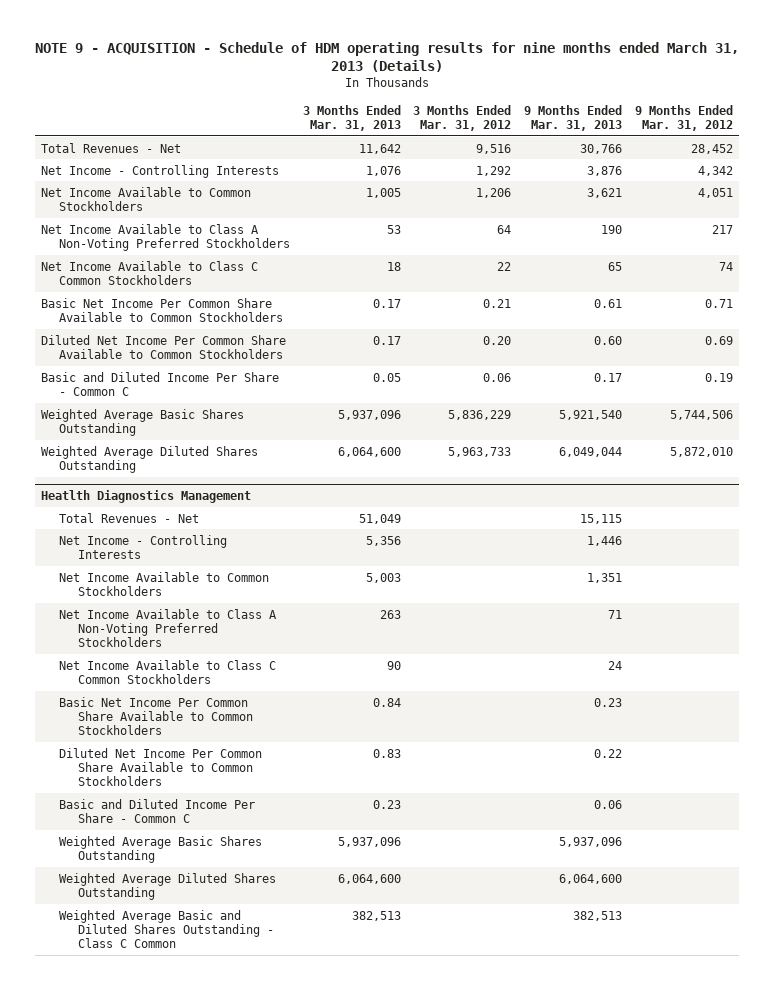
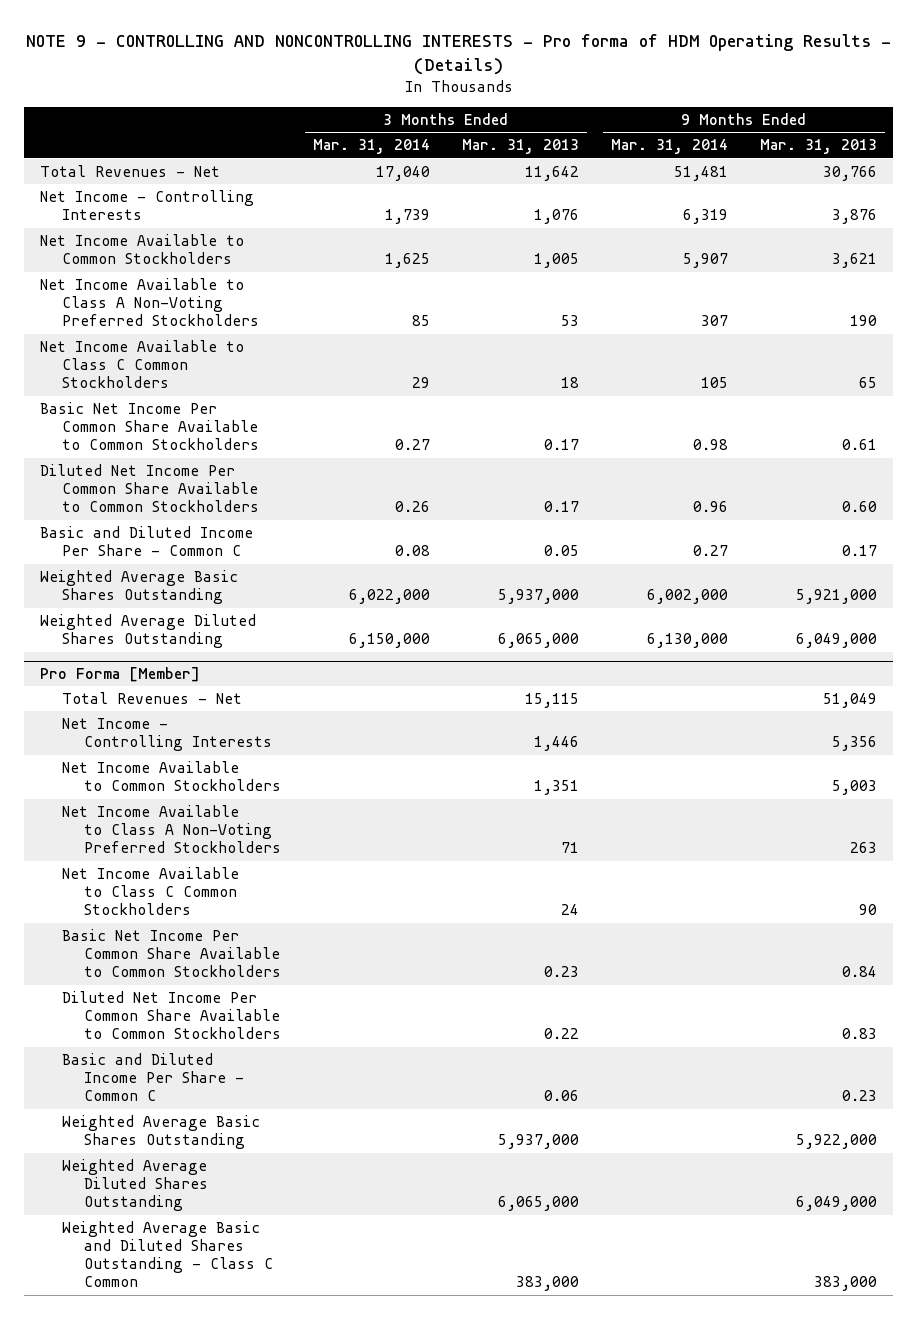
- NOTE 9 - ACQUISITION - Schedule of HDM operating results for nine months ended March 31, 2013 (Details)
+ NOTE 9 - CONTROLLING AND NONCONTROLLING INTERESTS - Pro forma of HDM Operating Results - (Details)
- | 3 Months Ended Mar. 31, 2013 | 3 Months Ended Mar. 31, 2012 | 9 Months Ended Mar. 31, 2013 | 9 Months Ended Mar. 31, 2012
+ | 3 Months Ended Mar. 31, 2014 | 3 Months Ended Mar. 31, 2013 | 9 Months Ended Mar. 31, 2014 | 9 Months Ended Mar. 31, 2013
- Weighted Average Basic Shares Outstanding | 5,937,096 | 5,836,229 | 5,921,540 | 5,744,506
- Weighted Average Diluted Shares Outstanding | 6,064,600 | 5,963,733 | 6,049,044 | 5,872,010
- Heatlth Diagnostics Management
- Total Revenues - Net | 51,049 | | 15,115 |
- Net Income - Controlling Interests | 5,356 | | 1,446 |
- Net Income Available to Common Stockholders | 5,003 | | 1,351 |
- Net Income Available to Class A Non-Voting Preferred Stockholders | 263 | | 71 |
- Net Income Available to Class C Common Stockholders | 90 | | 24 |
- Basic Net Income Per Common Share Available to Common Stockholders | 0.84 | | 0.23 |
- Diluted Net Income Per Common Share Available to Common Stockholders | 0.83 | | 0.22 |
- Basic and Diluted Income Per Share - Common C | 0.23 | | 0.06 |
- Weighted Average Basic Shares Outstanding | 5,937,096 | | 5,937,096 |
- Weighted Average Diluted Shares Outstanding | 6,064,600 | | 6,064,600 |
- Weighted Average Basic and Diluted Shares Outstanding - Class C Common | 382,513 | | 382,513 |
+ Weighted Average Basic Shares Outstanding | 6,022,000 | 5,937,000 | 6,002,000 | 5,921,000
+ Weighted Average Diluted Shares Outstanding | 6,150,000 | 6,065,000 | 6,130,000 | 6,049,000
+ Pro Forma [Member]
+ Total Revenues - Net | | 15,115 | | 51,049
+ Net Income - Controlling Interests | | 1,446 | | 5,356
+ Net Income Available to Common Stockholders | | 1,351 | | 5,003
+ Net Income Available to Class A Non-Voting Preferred Stockholders | | 71 | | 263
+ Net Income Available to Class C Common Stockholders | | 24 | | 90
+ Basic Net Income Per Common Share Available to Common Stockholders | | 0.23 | | 0.84
+ Diluted Net Income Per Common Share Available to Common Stockholders | | 0.22 | | 0.83
+ Basic and Diluted Income Per Share - Common C | | 0.06 | | 0.23
+ Weighted Average Basic Shares Outstanding | | 5,937,000 | | 5,922,000
+ Weighted Average Diluted Shares Outstanding | | 6,065,000 | | 6,049,000
+ Weighted Average Basic and Diluted Shares Outstanding - Class C Common | | 383,000 | | 383,000

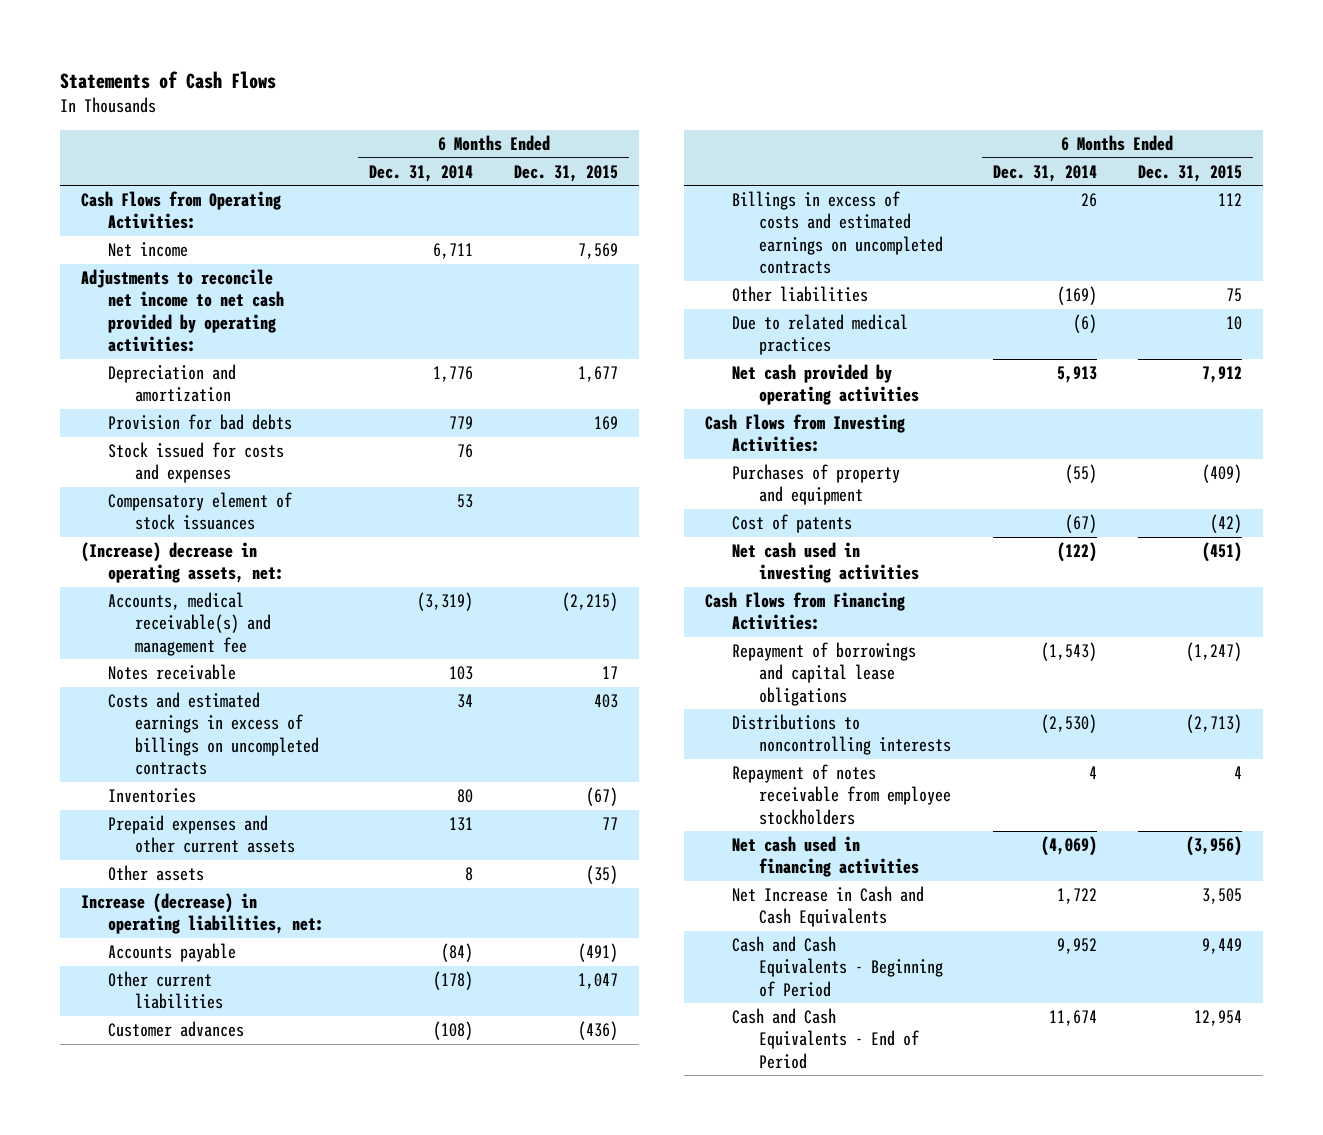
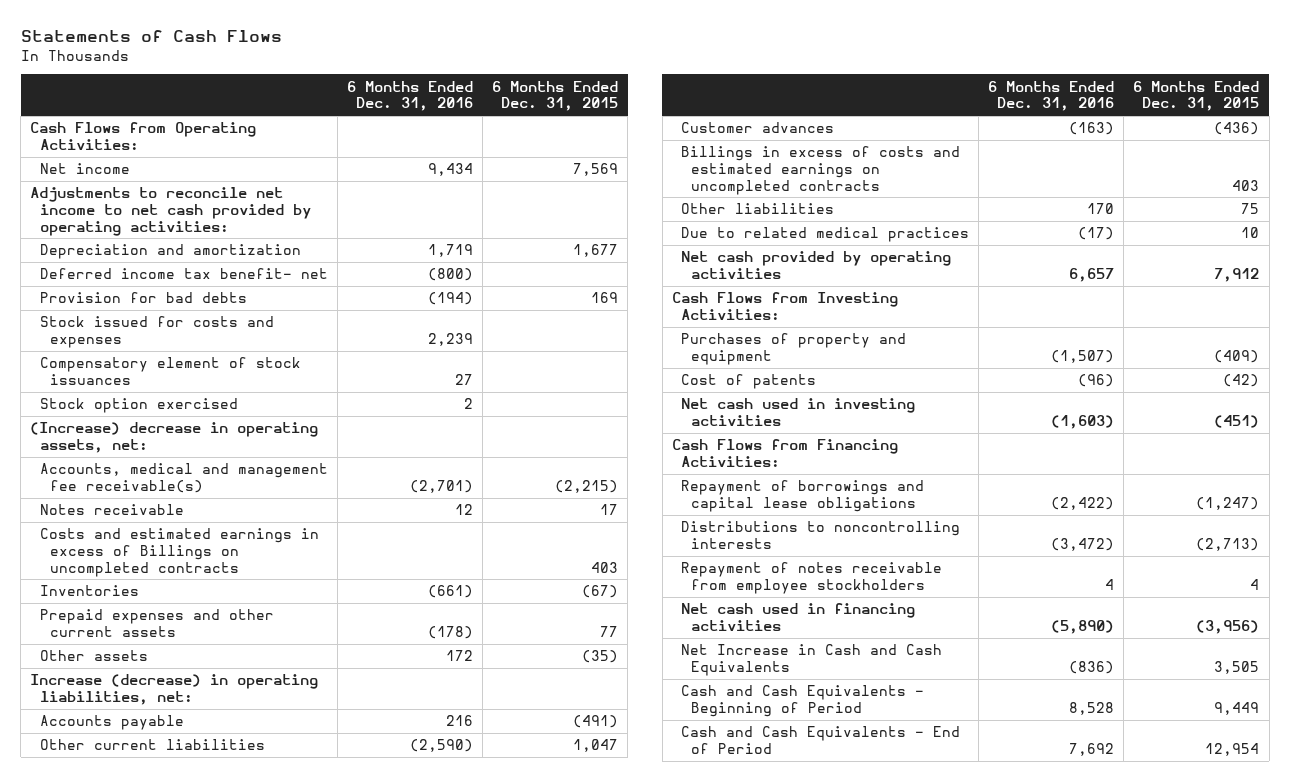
- | 6 Months Ended Dec. 31, 2014 | 6 Months Ended Dec. 31, 2015
+ | 6 Months Ended Dec. 31, 2016 | 6 Months Ended Dec. 31, 2015
+ Deferred income tax benefit- net | (800) |
+ Stock option exercised | 2 |
- Accounts, medical receivable(s) and management fee | (3,319) | (2,215)
+ Accounts, medical and management fee receivable(s) | (2,701) | (2,215)
- Costs and estimated earnings in excess of billings on uncompleted contracts | 34 | 403
+ Costs and estimated earnings in excess of Billings on uncompleted contracts | | 403
- Billings in excess of costs and estimated earnings on uncompleted contracts | 26 | 112
+ Billings in excess of costs and estimated earnings on uncompleted contracts | | 403

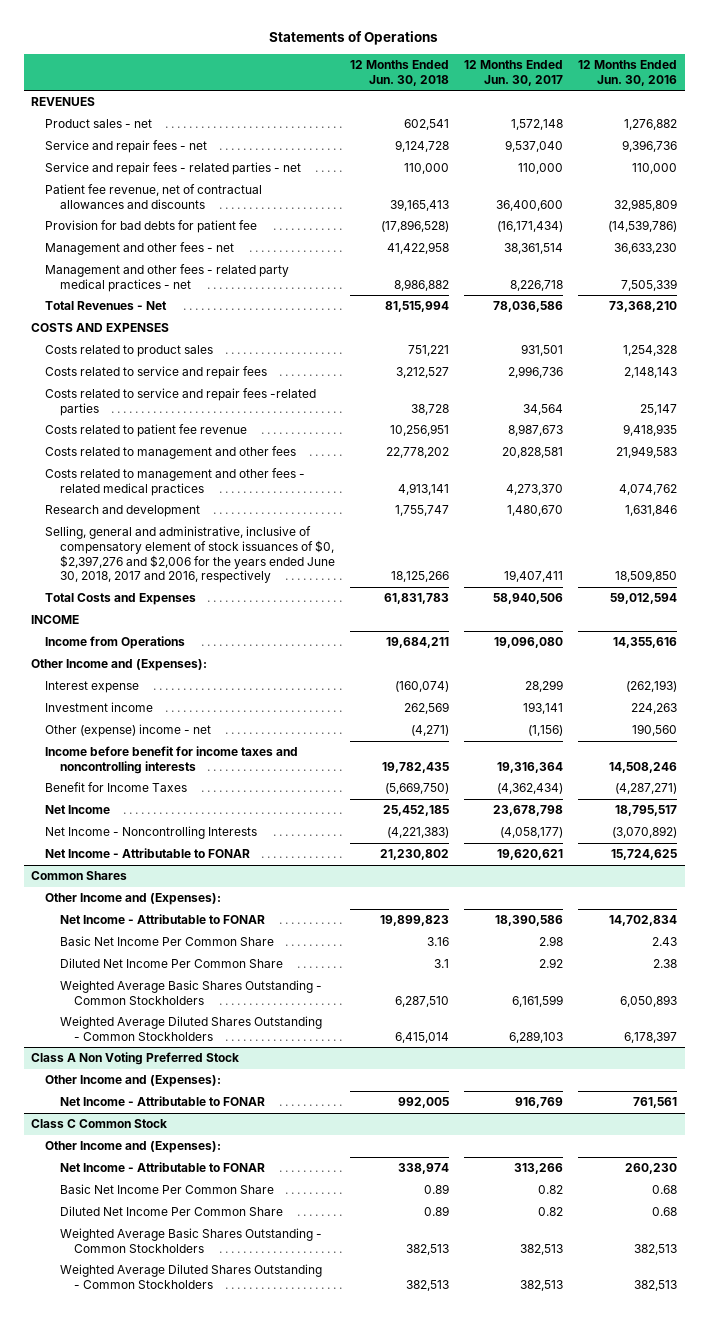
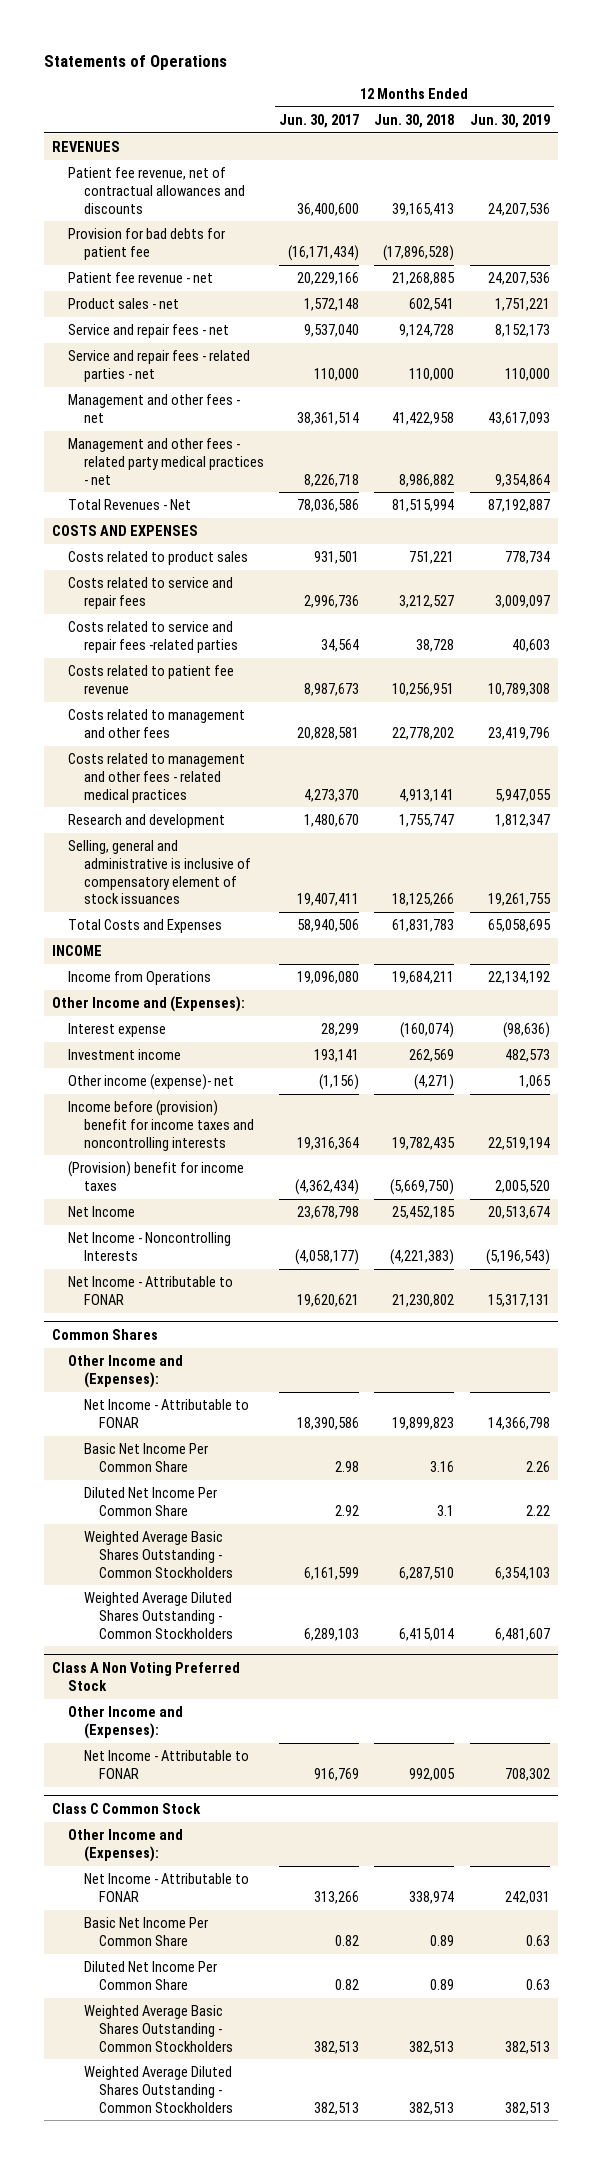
- | 12 Months Ended Jun. 30, 2018 | 12 Months Ended Jun. 30, 2017 | 12 Months Ended Jun. 30, 2016
+ | 12 Months Ended Jun. 30, 2017 | 12 Months Ended Jun. 30, 2018 | 12 Months Ended Jun. 30, 2019
moved up: Patient fee revenue, net of contractual allowances and discounts | 36,400,600 | 39,165,413 | 24,207,536
moved up: Provision for bad debts for patient fee | (16,171,434) | (17,896,528) |
+ Patient fee revenue - net | 20,229,166 | 21,268,885 | 24,207,536
- Selling, general and administrative, inclusive of compensatory element of stock issuances of $0, $2,397,276 and $2,006 for the years ended June 30, 2018, 2017 and 2016, respectively | 18,125,266 | 19,407,411 | 18,509,850
+ Selling, general and administrative is inclusive of compensatory element of stock issuances | 19,407,411 | 18,125,266 | 19,261,755
- Other (expense) income - net | (4,271) | (1,156) | 190,560
- Income before benefit for income taxes and noncontrolling interests | 19,782,435 | 19,316,364 | 14,508,246
- Benefit for Income Taxes | (5,669,750) | (4,362,434) | (4,287,271)
+ Other income (expense)- net | (1,156) | (4,271) | 1,065
+ Income before (provision) benefit for income taxes and noncontrolling interests | 19,316,364 | 19,782,435 | 22,519,194
+ (Provision) benefit for income taxes | (4,362,434) | (5,669,750) | 2,005,520

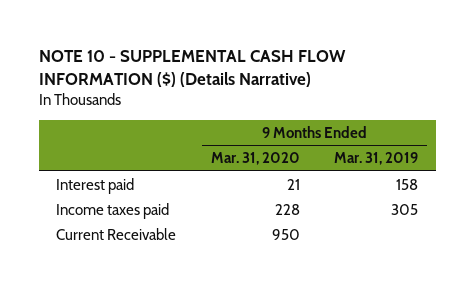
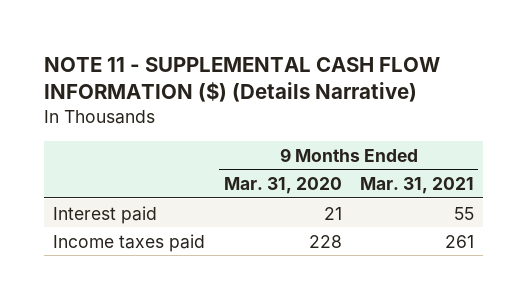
- NOTE 10 - SUPPLEMENTAL CASH FLOW INFORMATION ($) (Details Narrative)
+ NOTE 11 - SUPPLEMENTAL CASH FLOW INFORMATION ($) (Details Narrative)
- | 9 Months Ended Mar. 31, 2020 | 9 Months Ended Mar. 31, 2019
+ | 9 Months Ended Mar. 31, 2020 | 9 Months Ended Mar. 31, 2021
- Current Receivable | 950 |

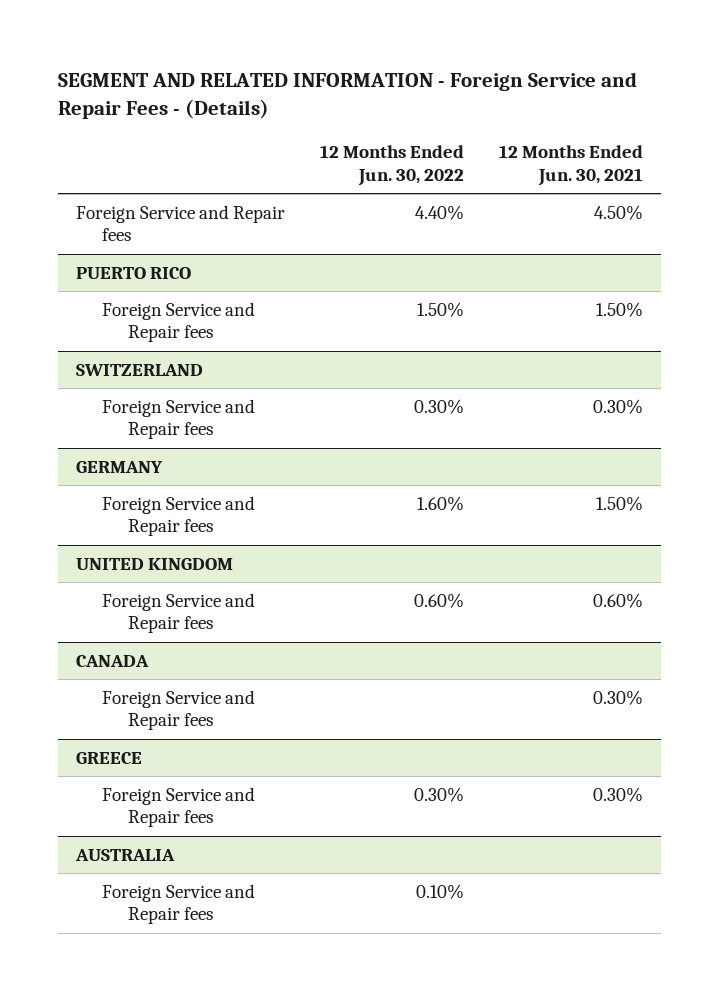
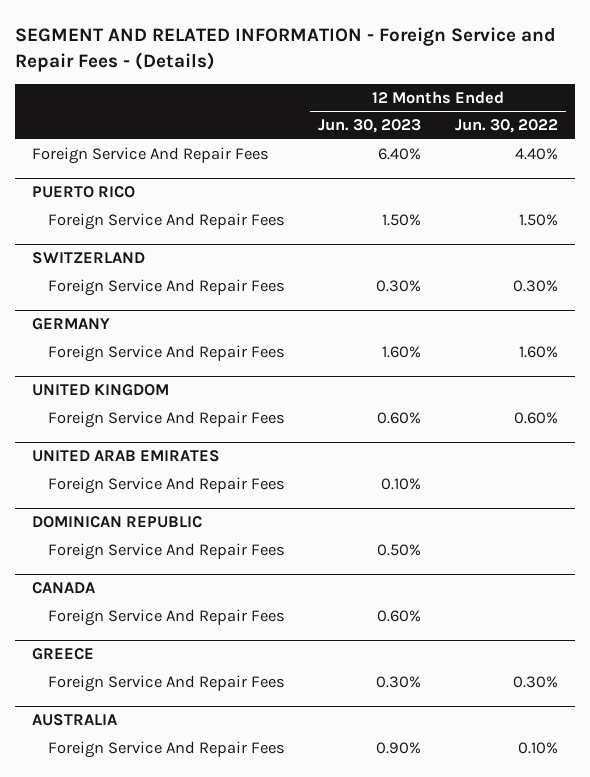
- | 12 Months Ended Jun. 30, 2022 | 12 Months Ended Jun. 30, 2021
+ | 12 Months Ended Jun. 30, 2023 | 12 Months Ended Jun. 30, 2022
- Foreign Service and Repair fees | 4.40% | 4.50%
+ Foreign Service And Repair Fees | 6.40% | 4.40%
@ PUERTO RICO
- Foreign Service and Repair fees | 1.50% | 1.50%
+ Foreign Service And Repair Fees | 1.50% | 1.50%
@ SWITZERLAND
- Foreign Service and Repair fees | 0.30% | 0.30%
+ Foreign Service And Repair Fees | 0.30% | 0.30%
@ GERMANY
- Foreign Service and Repair fees | 1.60% | 1.50%
+ Foreign Service And Repair Fees | 1.60% | 1.60%
@ UNITED KINGDOM
- Foreign Service and Repair fees | 0.60% | 0.60%
+ Foreign Service And Repair Fees | 0.60% | 0.60%
+ UNITED ARAB EMIRATES
+ Foreign Service And Repair Fees | 0.10% |
+ DOMINICAN REPUBLIC
+ Foreign Service And Repair Fees | 0.50% |
@ CANADA
- Foreign Service and Repair fees | | 0.30%
+ Foreign Service And Repair Fees | 0.60% |
@ GREECE
- Foreign Service and Repair fees | 0.30% | 0.30%
+ Foreign Service And Repair Fees | 0.30% | 0.30%
@ AUSTRALIA
- Foreign Service and Repair fees | 0.10% |
+ Foreign Service And Repair Fees | 0.90% | 0.10%

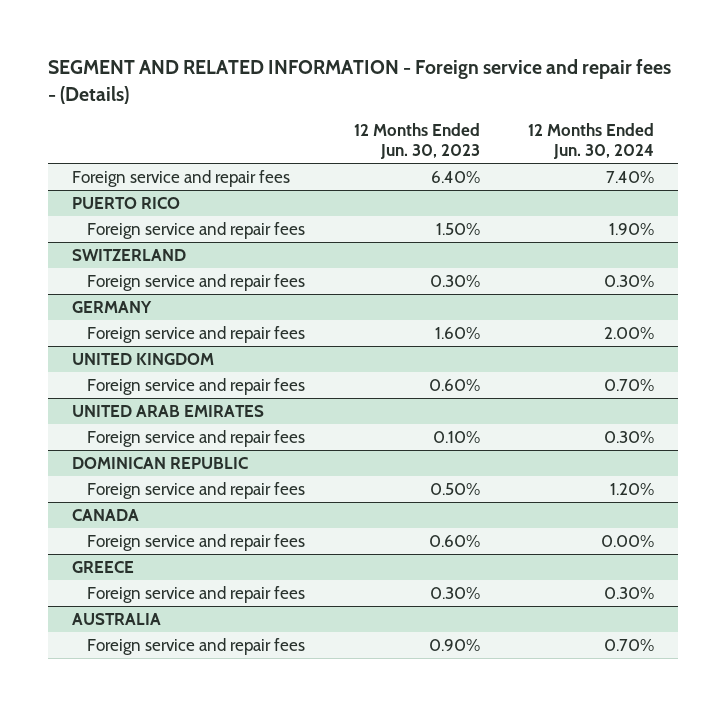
- SEGMENT AND RELATED INFORMATION - Foreign Service and Repair Fees - (Details)
+ SEGMENT AND RELATED INFORMATION - Foreign service and repair fees - (Details)
- | 12 Months Ended Jun. 30, 2023 | 12 Months Ended Jun. 30, 2022
+ | 12 Months Ended Jun. 30, 2023 | 12 Months Ended Jun. 30, 2024
- Foreign Service And Repair Fees | 6.40% | 4.40%
+ Foreign service and repair fees | 6.40% | 7.40%
@ PUERTO RICO
- Foreign Service And Repair Fees | 1.50% | 1.50%
+ Foreign service and repair fees | 1.50% | 1.90%
@ SWITZERLAND
- Foreign Service And Repair Fees | 0.30% | 0.30%
+ Foreign service and repair fees | 0.30% | 0.30%
@ GERMANY
- Foreign Service And Repair Fees | 1.60% | 1.60%
+ Foreign service and repair fees | 1.60% | 2.00%
@ UNITED KINGDOM
- Foreign Service And Repair Fees | 0.60% | 0.60%
+ Foreign service and repair fees | 0.60% | 0.70%
@ UNITED ARAB EMIRATES
- Foreign Service And Repair Fees | 0.10% |
+ Foreign service and repair fees | 0.10% | 0.30%
@ DOMINICAN REPUBLIC
- Foreign Service And Repair Fees | 0.50% |
+ Foreign service and repair fees | 0.50% | 1.20%
@ CANADA
- Foreign Service And Repair Fees | 0.60% |
+ Foreign service and repair fees | 0.60% | 0.00%
@ GREECE
- Foreign Service And Repair Fees | 0.30% | 0.30%
+ Foreign service and repair fees | 0.30% | 0.30%
@ AUSTRALIA
- Foreign Service And Repair Fees | 0.90% | 0.10%
+ Foreign service and repair fees | 0.90% | 0.70%

